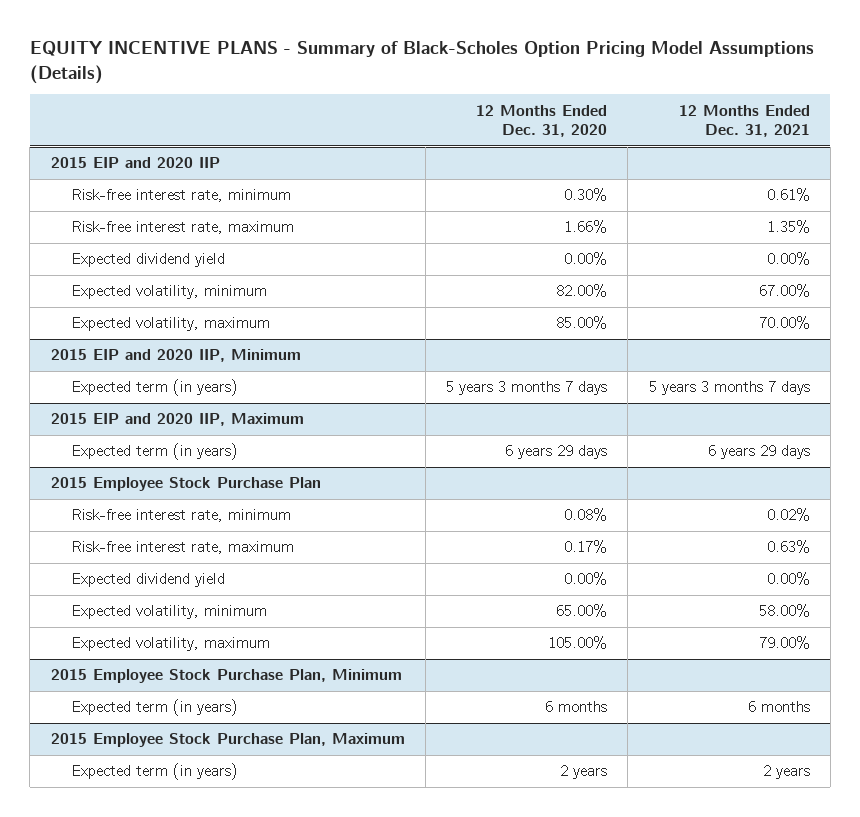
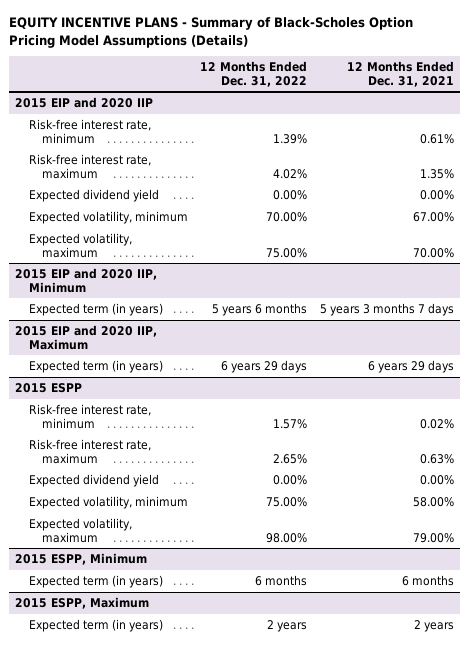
- | 12 Months Ended Dec. 31, 2020 | 12 Months Ended Dec. 31, 2021
+ | 12 Months Ended Dec. 31, 2022 | 12 Months Ended Dec. 31, 2021
- 2015 Employee Stock Purchase Plan
+ 2015 ESPP
- 2015 Employee Stock Purchase Plan, Minimum
+ 2015 ESPP, Minimum
- 2015 Employee Stock Purchase Plan, Maximum
+ 2015 ESPP, Maximum

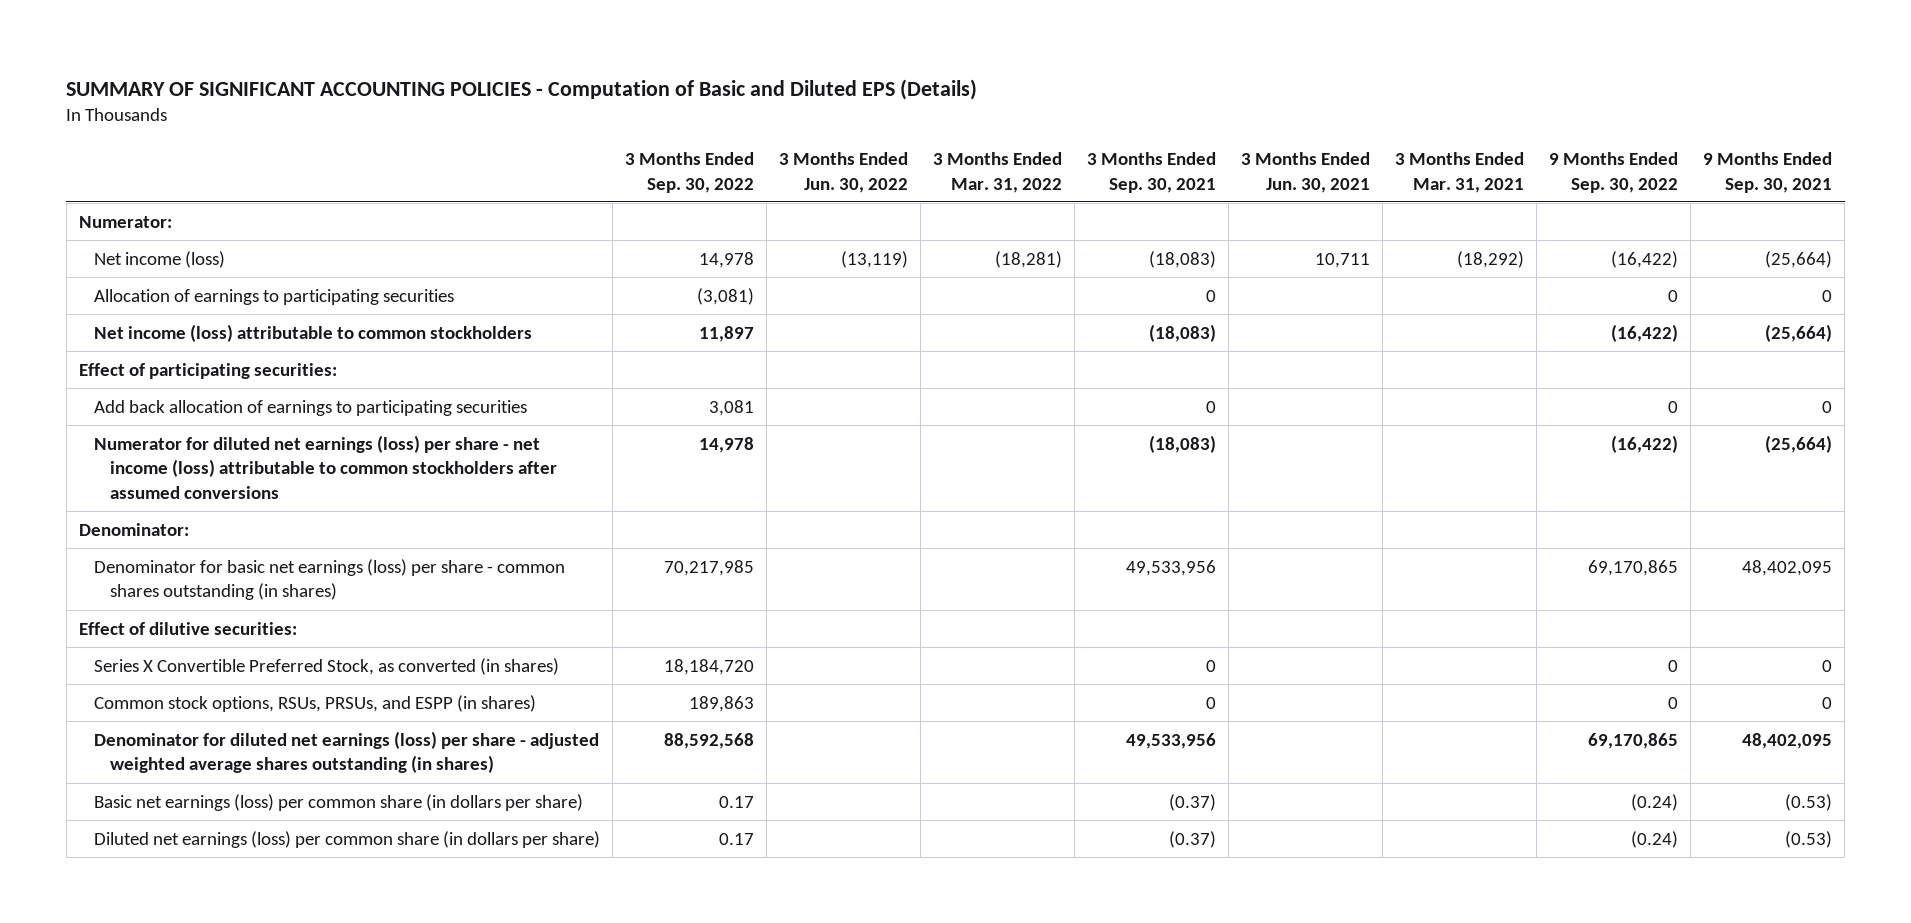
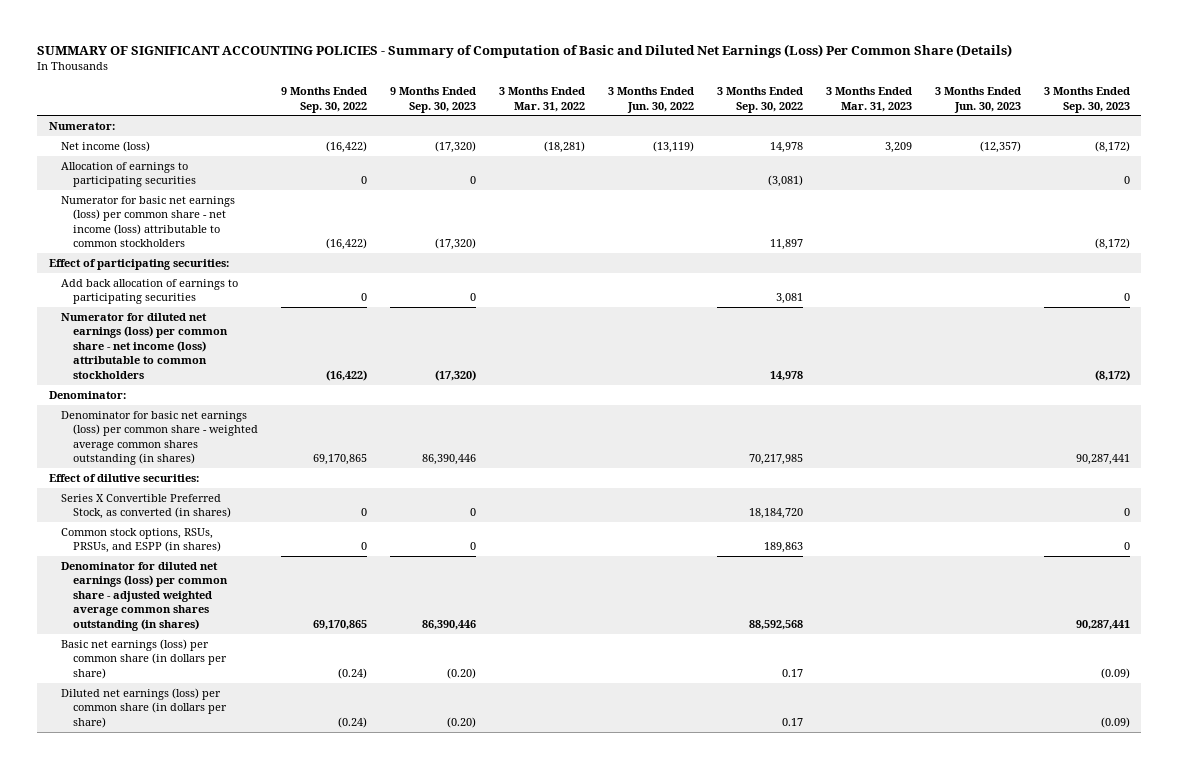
- SUMMARY OF SIGNIFICANT ACCOUNTING POLICIES - Computation of Basic and Diluted EPS (Details)
+ SUMMARY OF SIGNIFICANT ACCOUNTING POLICIES - Summary of Computation of Basic and Diluted Net Earnings (Loss) Per Common Share (Details)
- | 3 Months Ended Sep. 30, 2022 | 3 Months Ended Jun. 30, 2022 | 3 Months Ended Mar. 31, 2022 | 3 Months Ended Sep. 30, 2021 | 3 Months Ended Jun. 30, 2021 | 3 Months Ended Mar. 31, 2021 | 9 Months Ended Sep. 30, 2022 | 9 Months Ended Sep. 30, 2021
+ | 9 Months Ended Sep. 30, 2022 | 9 Months Ended Sep. 30, 2023 | 3 Months Ended Mar. 31, 2022 | 3 Months Ended Jun. 30, 2022 | 3 Months Ended Sep. 30, 2022 | 3 Months Ended Mar. 31, 2023 | 3 Months Ended Jun. 30, 2023 | 3 Months Ended Sep. 30, 2023
- Net income (loss) attributable to common stockholders | 11,897 | | | (18,083) | | | (16,422) | (25,664)
+ Numerator for basic net earnings (loss) per common share - net income (loss) attributable to common stockholders | (16,422) | (17,320) | | | 11,897 | | | (8,172)
- Numerator for diluted net earnings (loss) per share - net income (loss) attributable to common stockholders after assumed conversions | 14,978 | | | (18,083) | | | (16,422) | (25,664)
+ Numerator for diluted net earnings (loss) per common share - net income (loss) attributable to common stockholders | (16,422) | (17,320) | | | 14,978 | | | (8,172)
- Denominator for basic net earnings (loss) per share - common shares outstanding (in shares) | 70,217,985 | | | 49,533,956 | | | 69,170,865 | 48,402,095
+ Denominator for basic net earnings (loss) per common share - weighted average common shares outstanding (in shares) | 69,170,865 | 86,390,446 | | | 70,217,985 | | | 90,287,441
- Denominator for diluted net earnings (loss) per share - adjusted weighted average shares outstanding (in shares) | 88,592,568 | | | 49,533,956 | | | 69,170,865 | 48,402,095
+ Denominator for diluted net earnings (loss) per common share - adjusted weighted average common shares outstanding (in shares) | 69,170,865 | 86,390,446 | | | 88,592,568 | | | 90,287,441

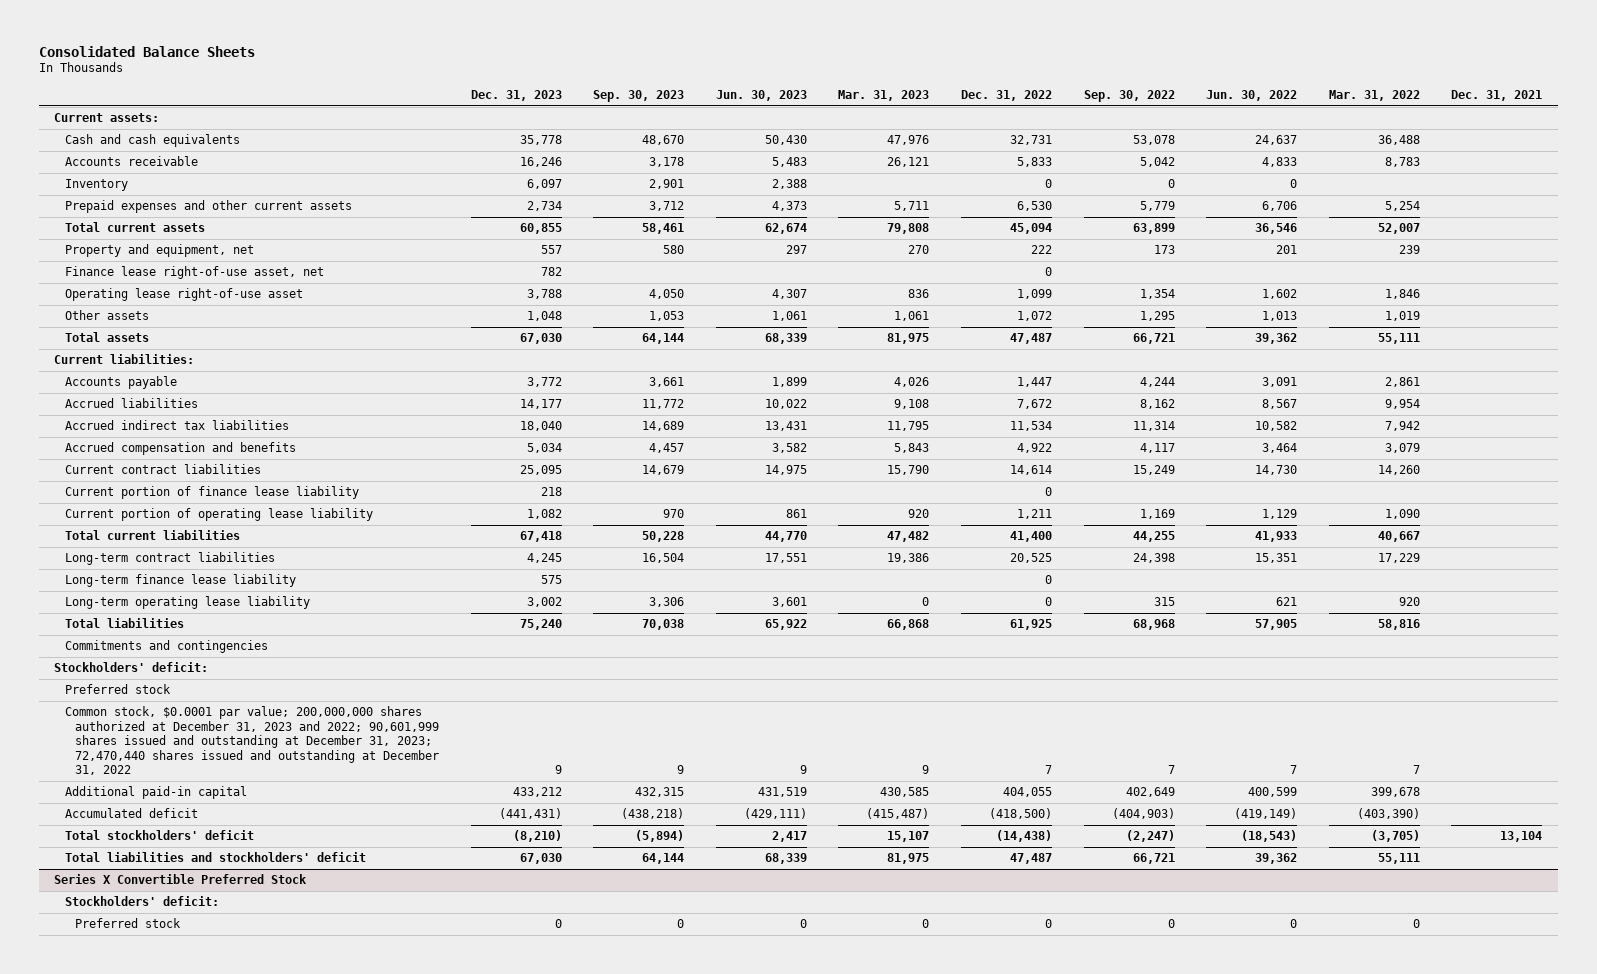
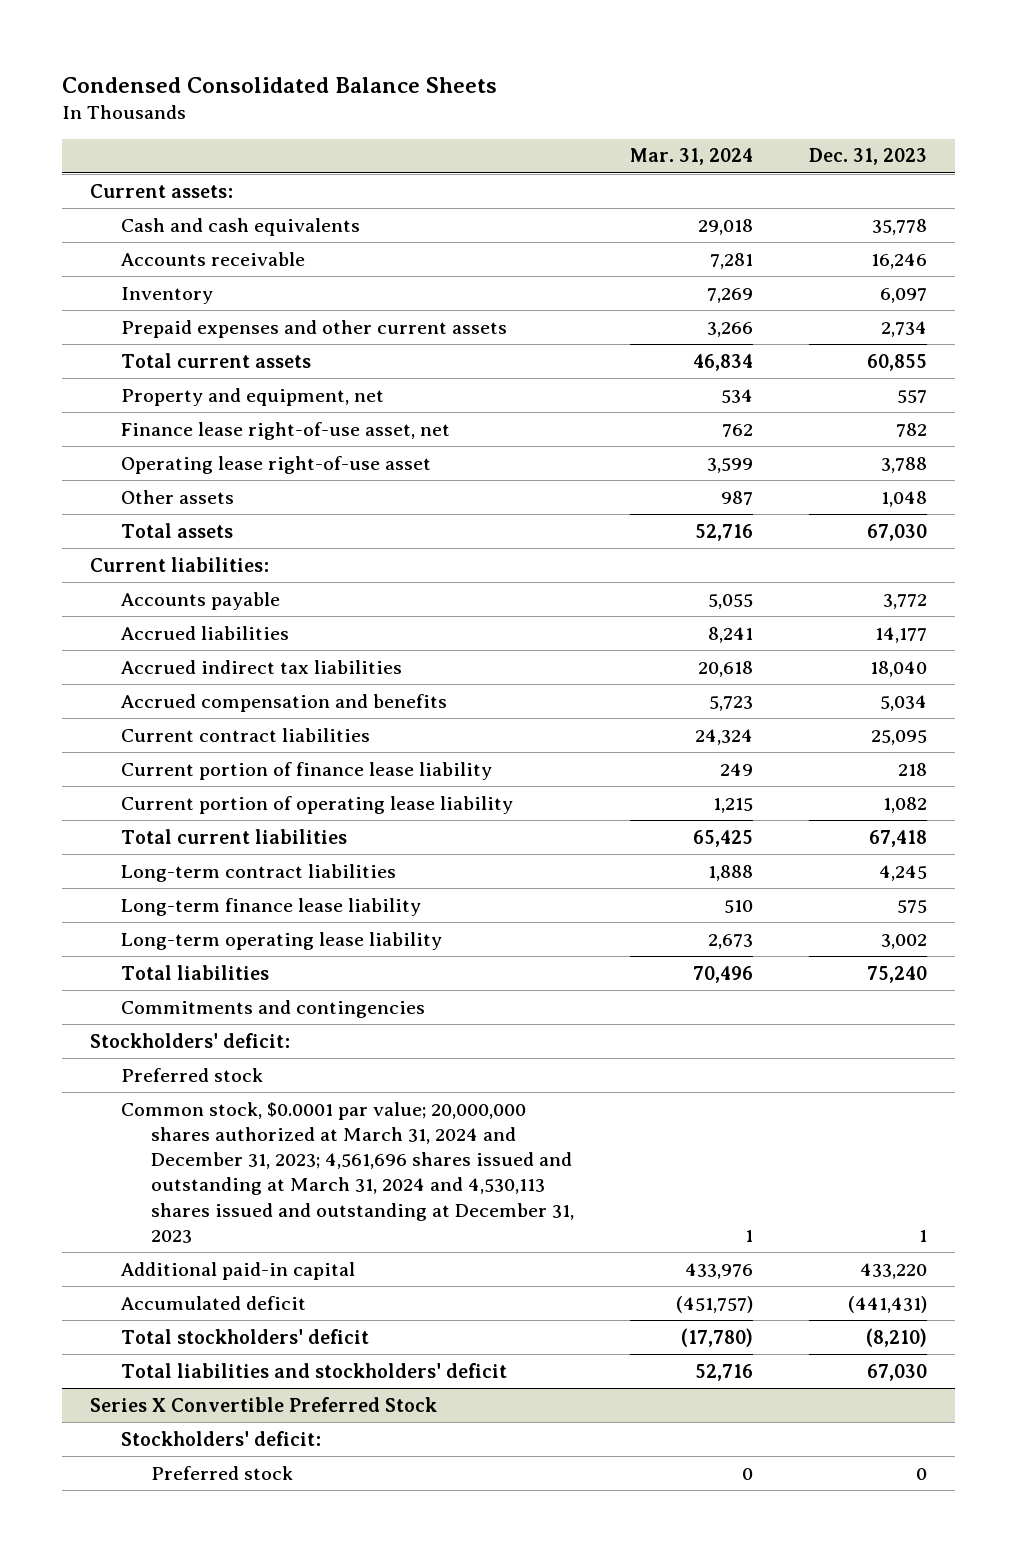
- Consolidated Balance Sheets
+ Condensed Consolidated Balance Sheets
- | Dec. 31, 2023 | Sep. 30, 2023 | Jun. 30, 2023 | Mar. 31, 2023 | Dec. 31, 2022 | Sep. 30, 2022 | Jun. 30, 2022 | Mar. 31, 2022 | Dec. 31, 2021
+ | Mar. 31, 2024 | Dec. 31, 2023
- Common stock, $0.0001 par value; 200,000,000 shares authorized at December 31, 2023 and 2022; 90,601,999 shares issued and outstanding at December 31, 2023; 72,470,440 shares issued and outstanding at December 31, 2022 | 9 | 9 | 9 | 9 | 7 | 7 | 7 | 7 |
- Additional paid-in capital | 433,212 | 432,315 | 431,519 | 430,585 | 404,055 | 402,649 | 400,599 | 399,678 |
+ Common stock, $0.0001 par value; 20,000,000 shares authorized at March 31, 2024 and December 31, 2023; 4,561,696 shares issued and outstanding at March 31, 2024 and 4,530,113 shares issued and outstanding at December 31, 2023 | 1 | 1
+ Additional paid-in capital | 433,976 | 433,220

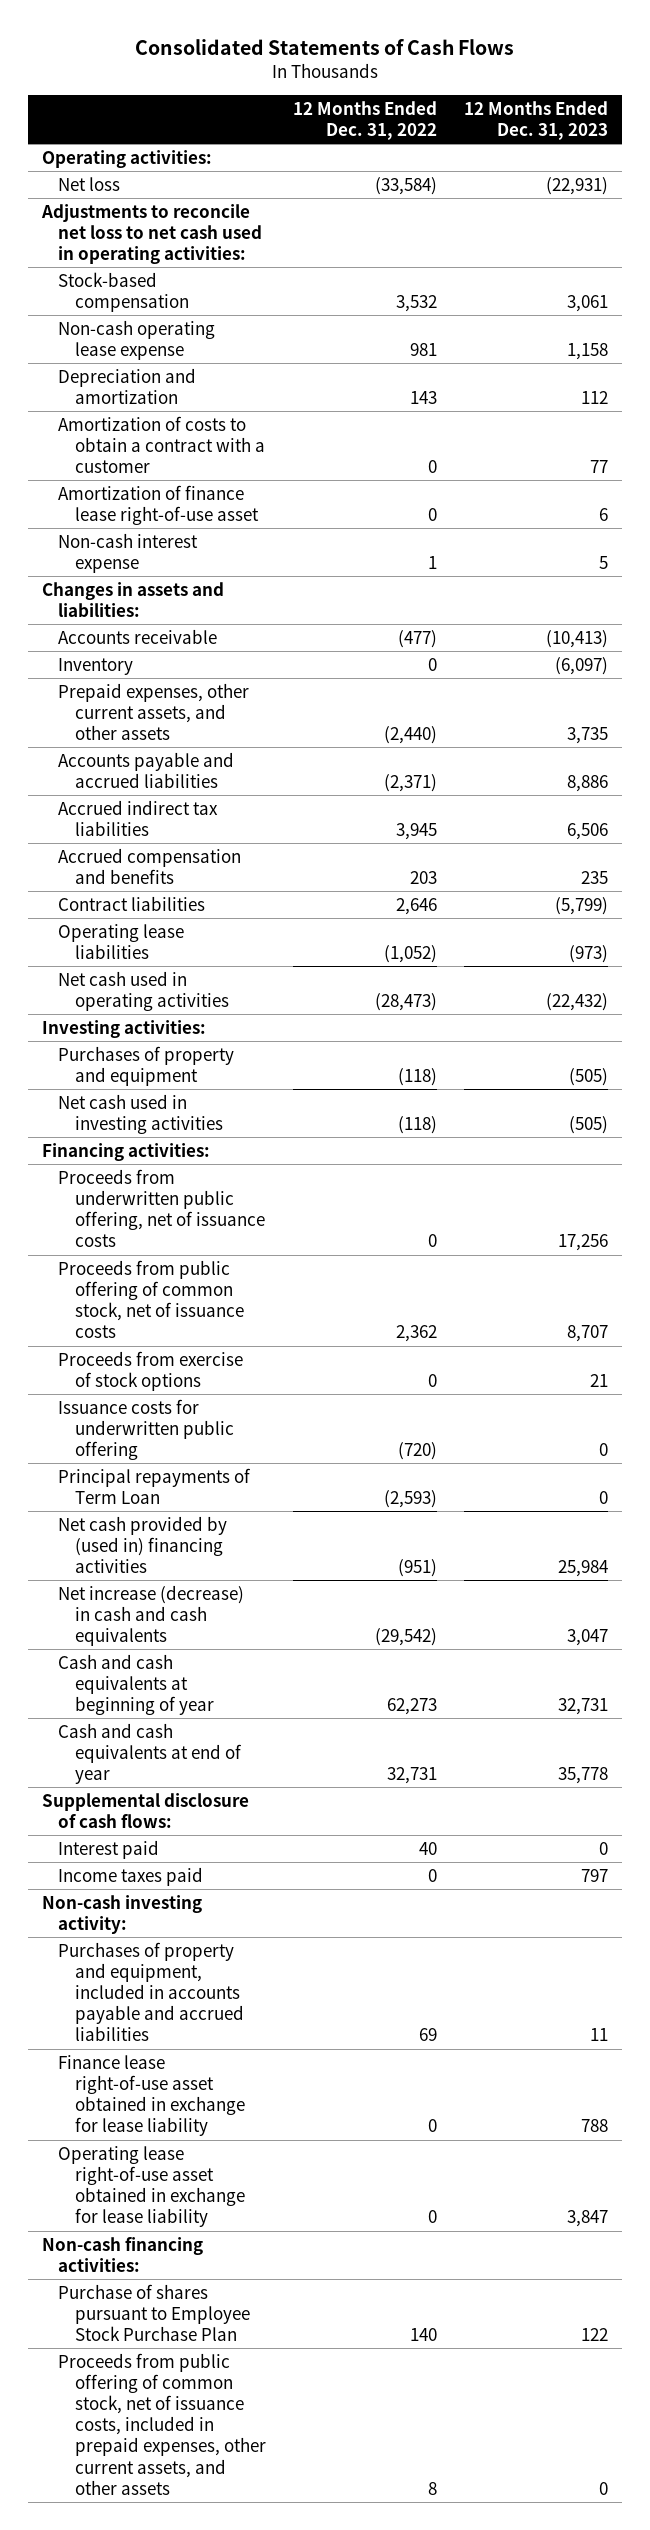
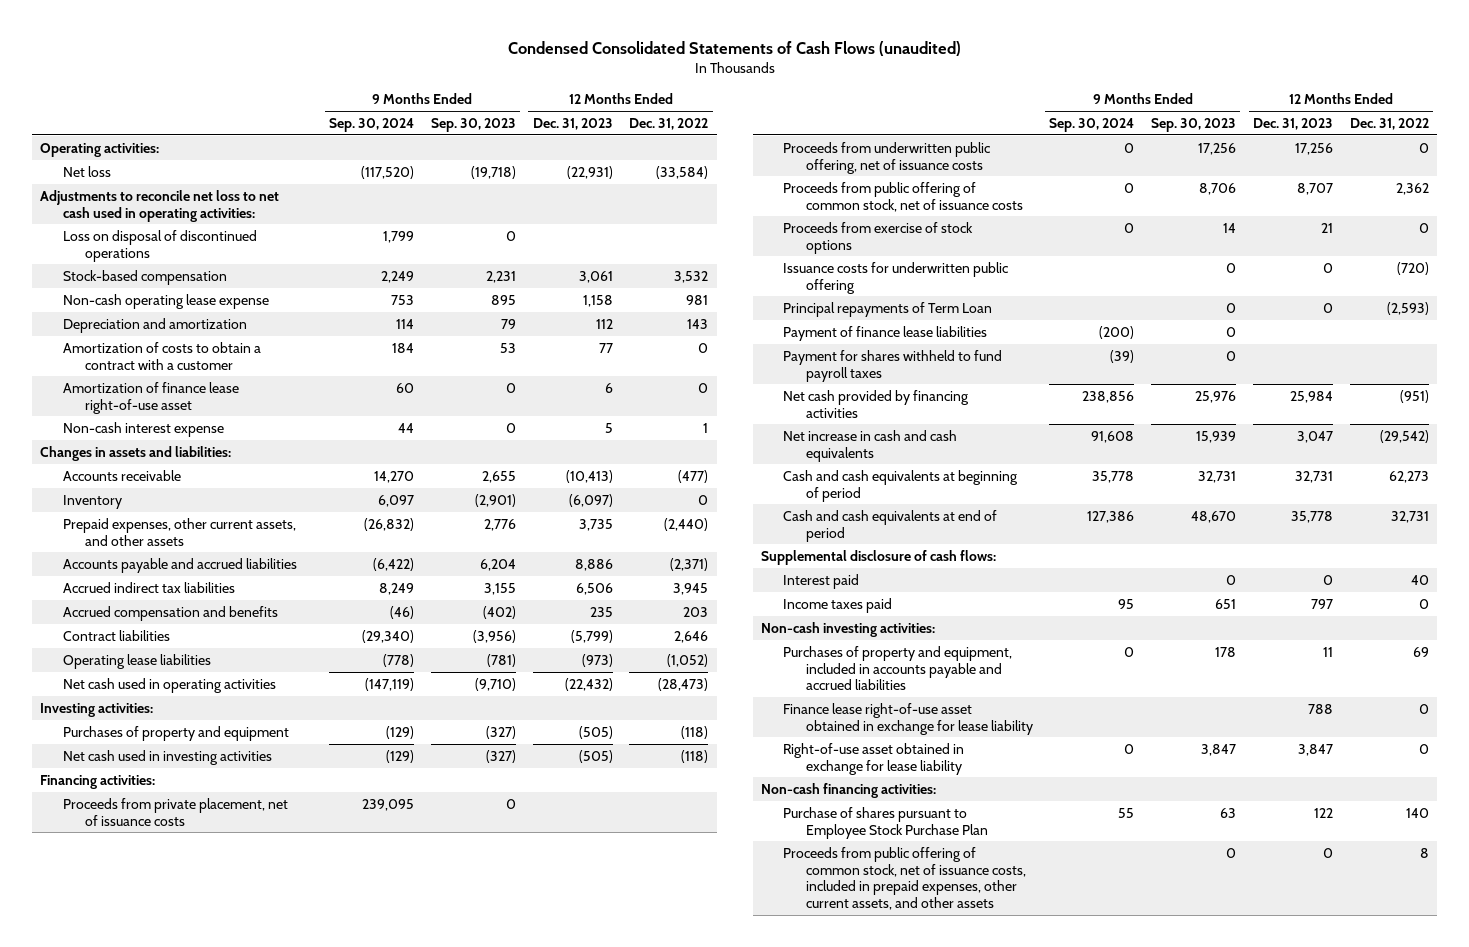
- Consolidated Statements of Cash Flows
+ Condensed Consolidated Statements of Cash Flows (unaudited)
- | 12 Months Ended Dec. 31, 2022 | 12 Months Ended Dec. 31, 2023
+ | 9 Months Ended Sep. 30, 2024 | 9 Months Ended Sep. 30, 2023 | 12 Months Ended Dec. 31, 2023 | 12 Months Ended Dec. 31, 2022
+ Loss on disposal of discontinued operations | 1,799 | 0 | |
+ Proceeds from private placement, net of issuance costs | 239,095 | 0 | |
- Net cash provided by (used in) financing activities | (951) | 25,984
- Net increase (decrease) in cash and cash equivalents | (29,542) | 3,047
- Cash and cash equivalents at beginning of year | 62,273 | 32,731
- Cash and cash equivalents at end of year | 32,731 | 35,778
+ Payment of finance lease liabilities | (200) | 0 | |
+ Payment for shares withheld to fund payroll taxes | (39) | 0 | |
+ Net cash provided by financing activities | 238,856 | 25,976 | 25,984 | (951)
+ Net increase in cash and cash equivalents | 91,608 | 15,939 | 3,047 | (29,542)
+ Cash and cash equivalents at beginning of period | 35,778 | 32,731 | 32,731 | 62,273
+ Cash and cash equivalents at end of period | 127,386 | 48,670 | 35,778 | 32,731
- Non-cash investing activity:
+ Non-cash investing activities:
- Operating lease right-of-use asset obtained in exchange for lease liability | 0 | 3,847
+ Right-of-use asset obtained in exchange for lease liability | 0 | 3,847 | 3,847 | 0

